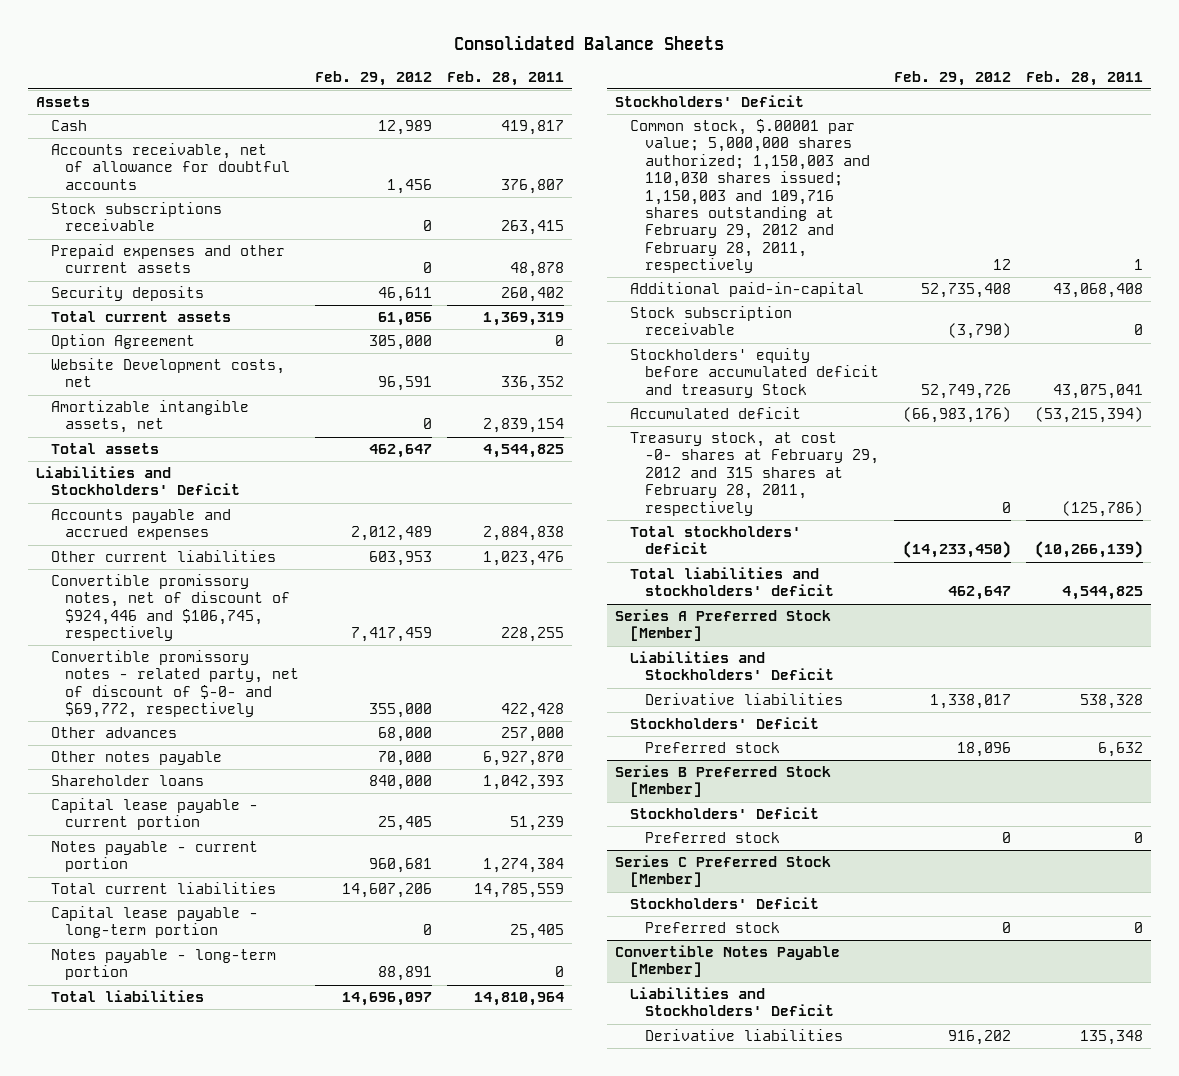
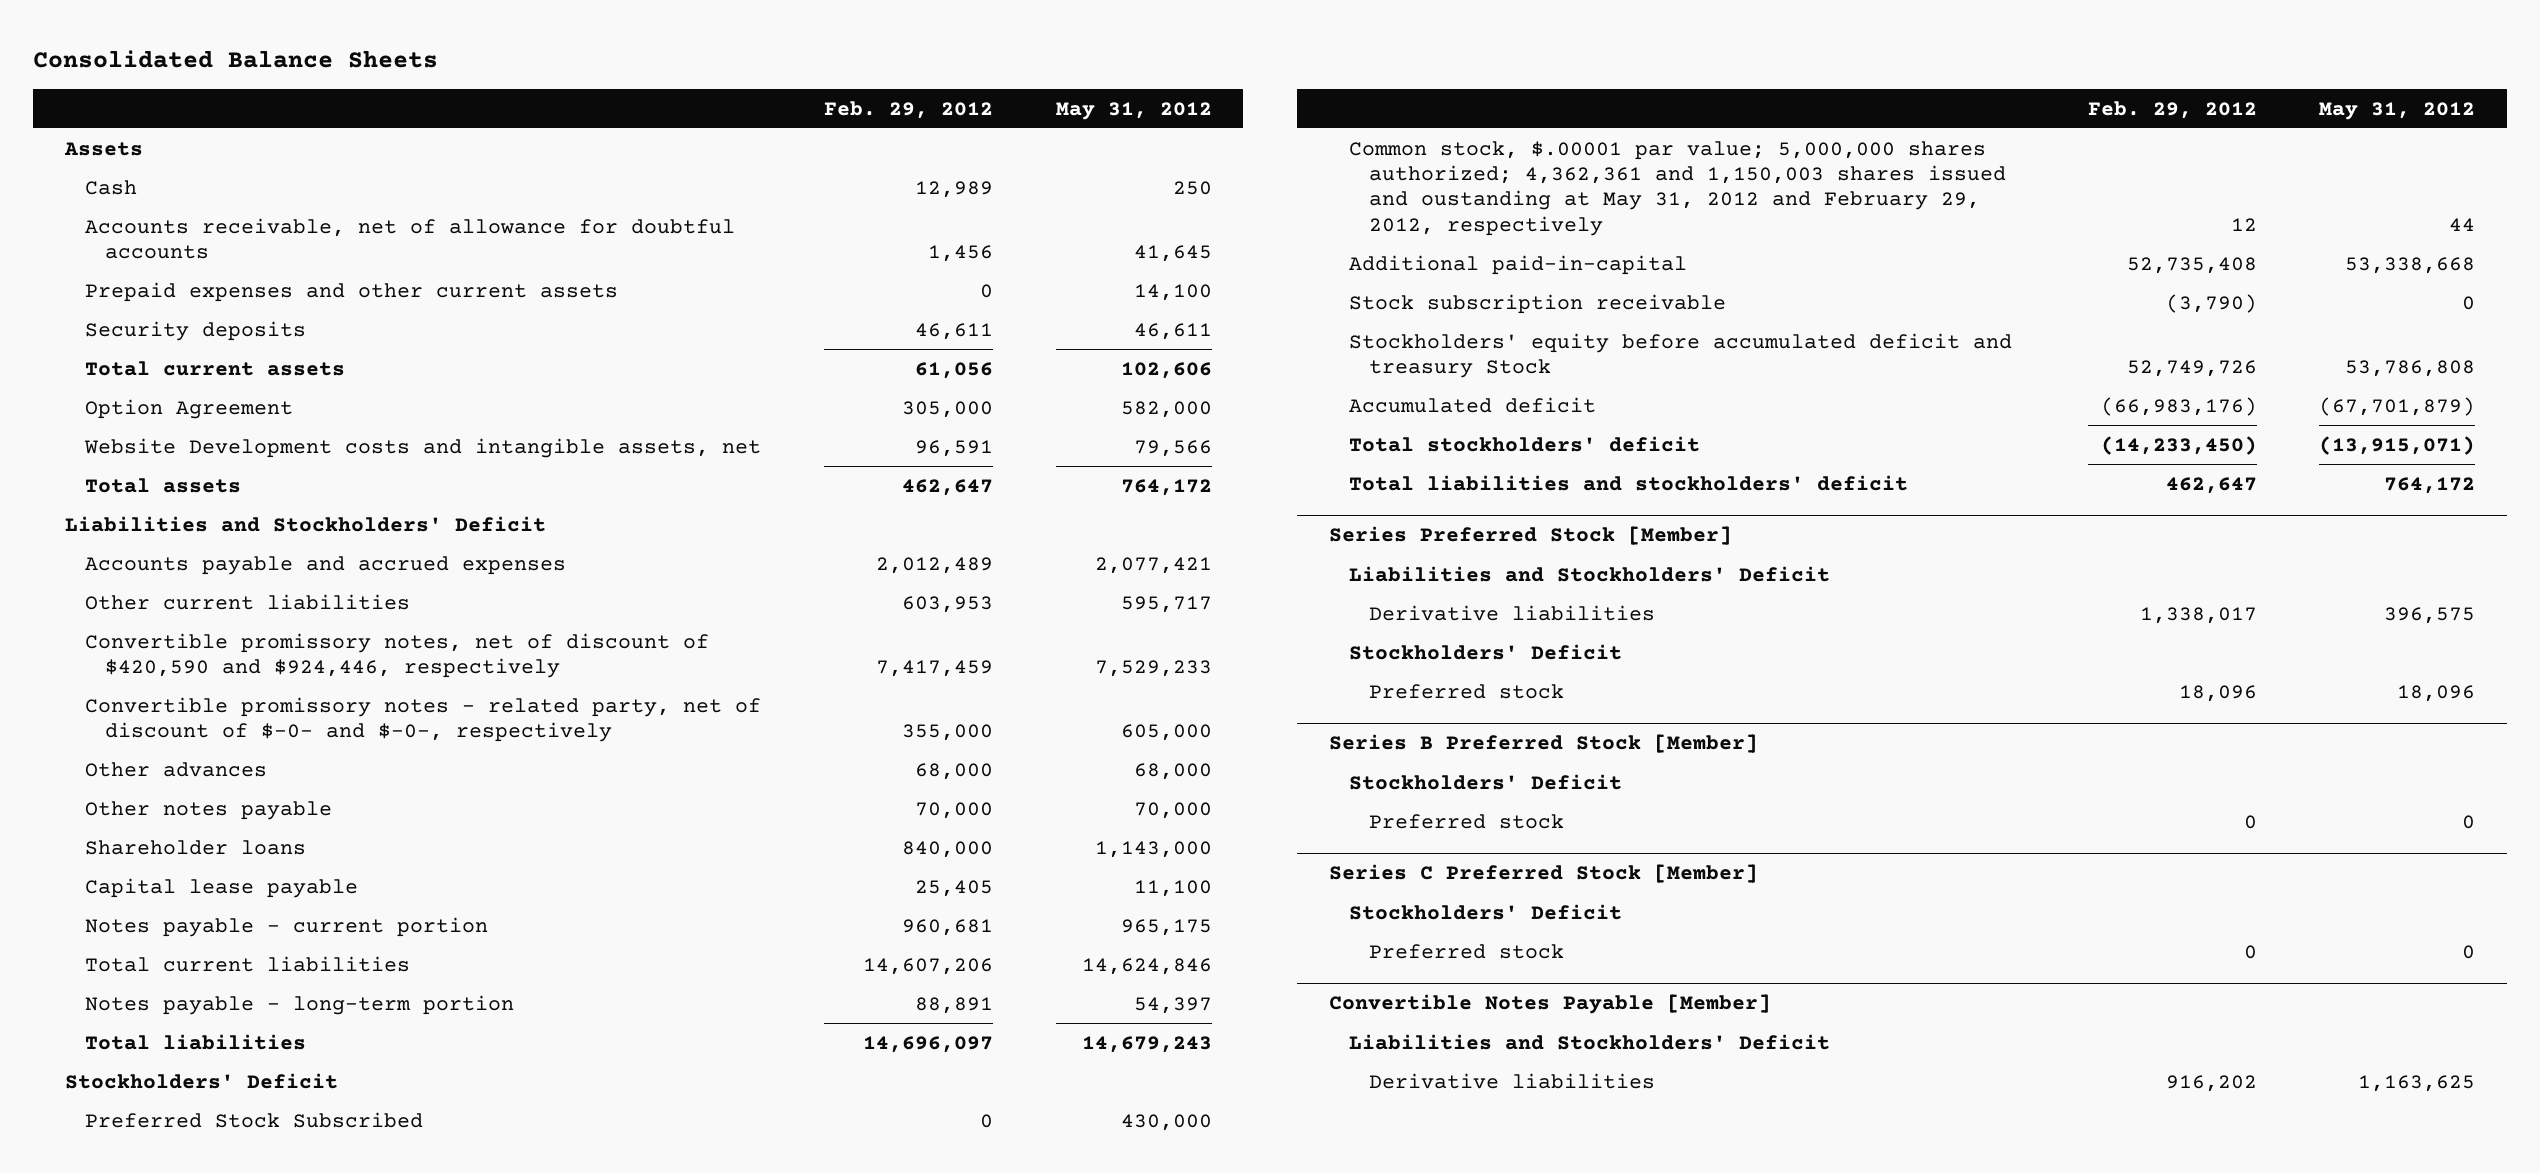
- | Feb. 29, 2012 | Feb. 28, 2011
+ | Feb. 29, 2012 | May 31, 2012
- Stock subscriptions receivable | 0 | 263,415
- Website Development costs, net | 96,591 | 336,352
- Amortizable intangible assets, net | 0 | 2,839,154
+ Website Development costs and intangible assets, net | 96,591 | 79,566
- Convertible promissory notes, net of discount of $924,446 and $106,745, respectively | 7,417,459 | 228,255
- Convertible promissory notes - related party, net of discount of $-0- and $69,772, respectively | 355,000 | 422,428
+ Convertible promissory notes, net of discount of $420,590 and $924,446, respectively | 7,417,459 | 7,529,233
+ Convertible promissory notes - related party, net of discount of $-0- and $-0-, respectively | 355,000 | 605,000
- Capital lease payable - current portion | 25,405 | 51,239
+ Capital lease payable | 25,405 | 11,100
- Capital lease payable - long-term portion | 0 | 25,405
- Common stock, $.00001 par value; 5,000,000 shares authorized; 1,150,003 and 110,030 shares issued; 1,150,003 and 109,716 shares outstanding at February 29, 2012 and February 28, 2011, respectively | 12 | 1
+ Preferred Stock Subscribed | 0 | 430,000
+ Common stock, $.00001 par value; 5,000,000 shares authorized; 4,362,361 and 1,150,003 shares issued and oustanding at May 31, 2012 and February 29, 2012, respectively | 12 | 44
- Treasury stock, at cost -0- shares at February 29, 2012 and 315 shares at February 28, 2011, respectively | 0 | (125,786)
- Series A Preferred Stock [Member]
+ Series Preferred Stock [Member]

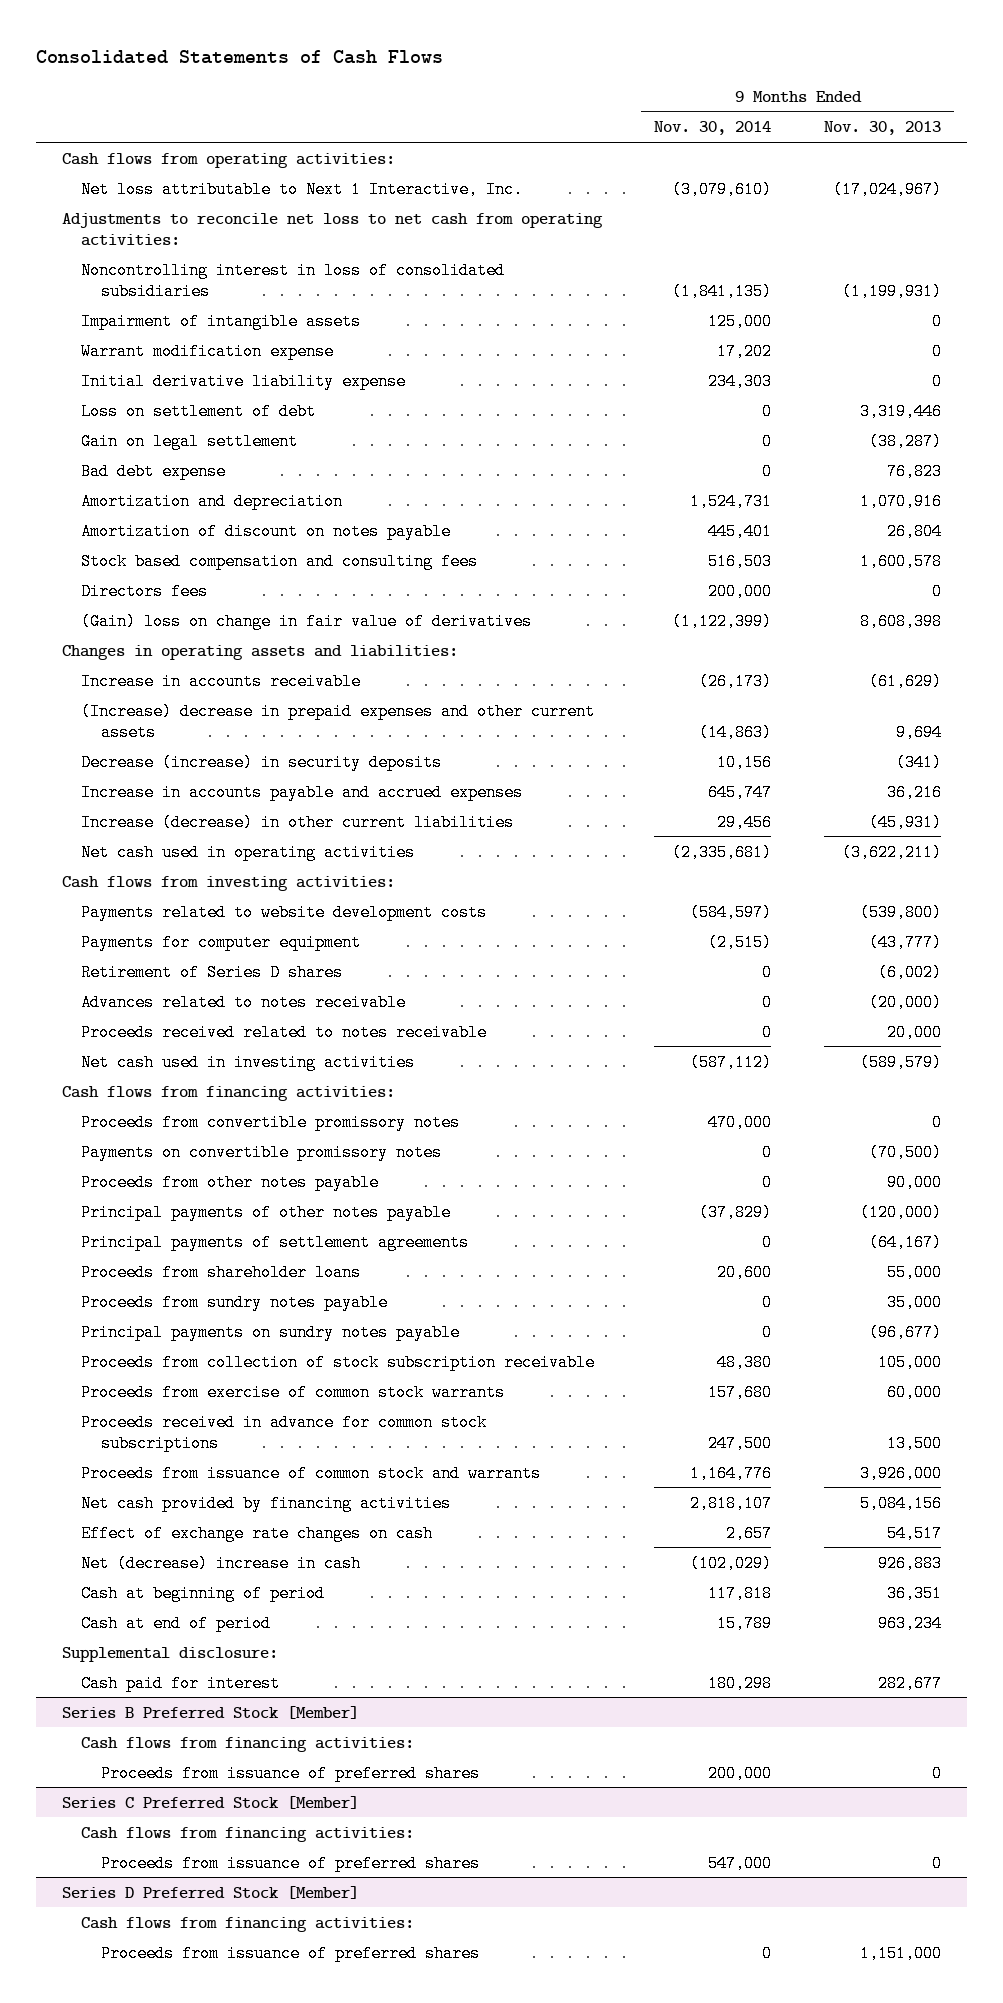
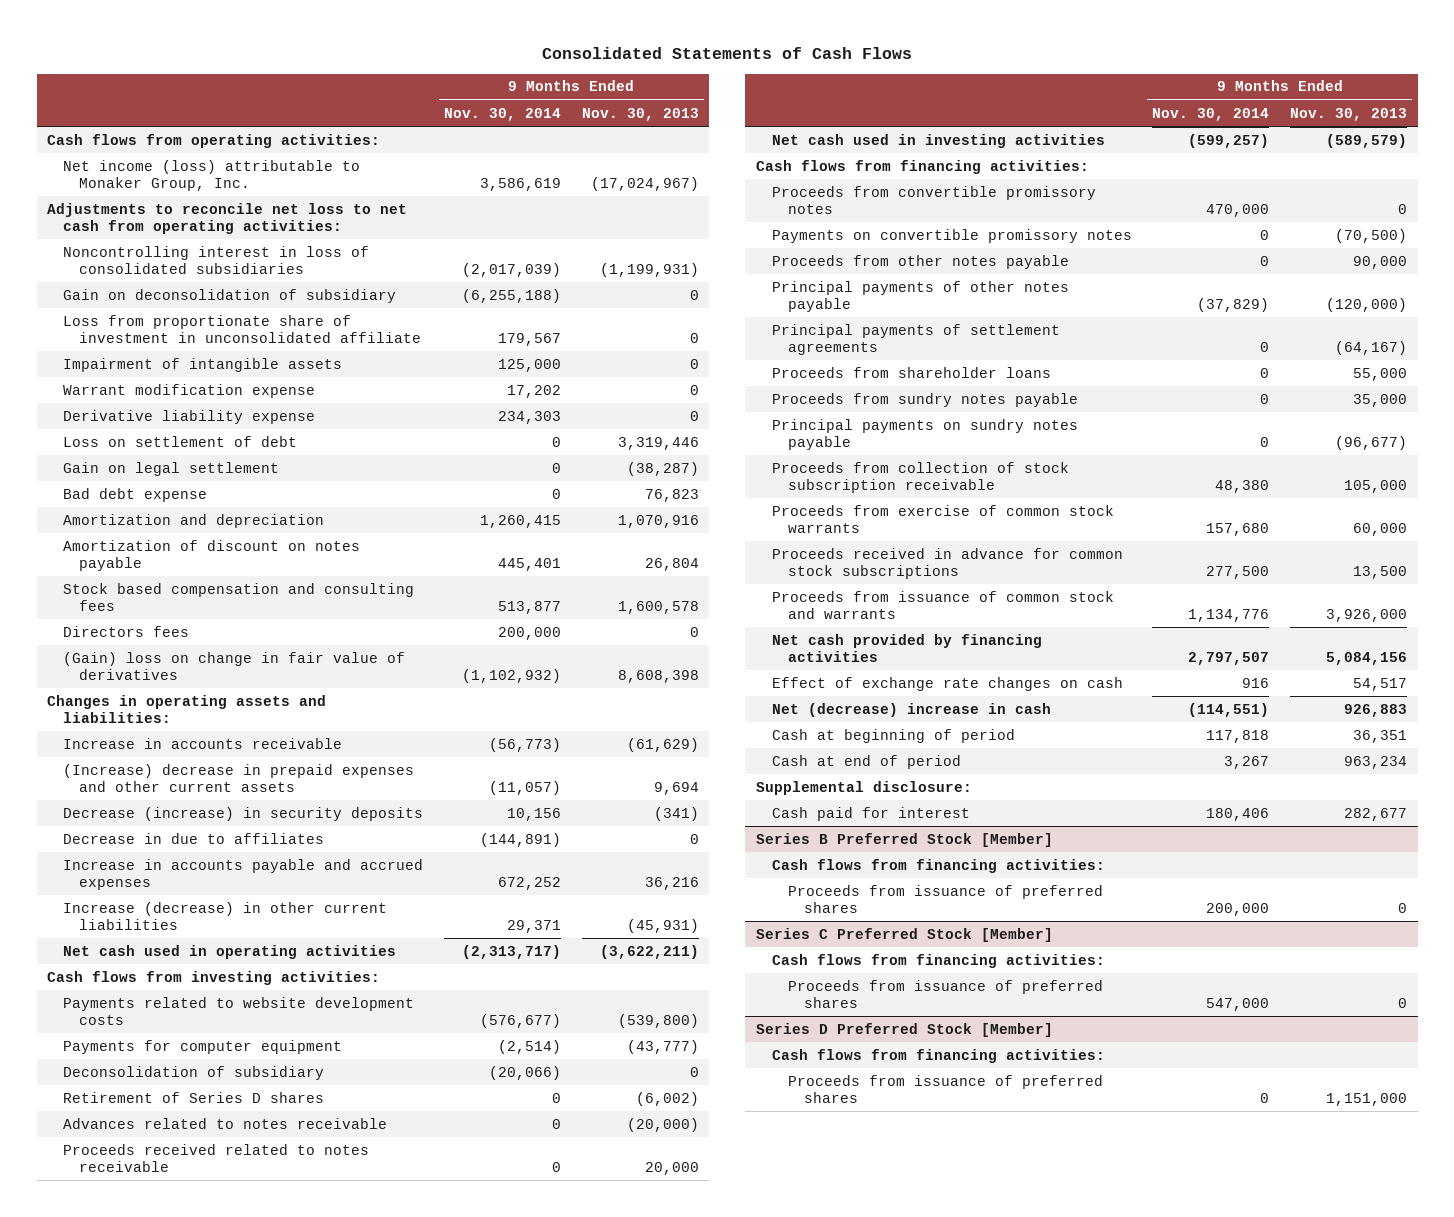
- Net loss attributable to Next 1 Interactive, Inc. | (3,079,610) | (17,024,967)
+ Net income (loss) attributable to Monaker Group, Inc. | 3,586,619 | (17,024,967)
- Noncontrolling interest in loss of consolidated subsidiaries | (1,841,135) | (1,199,931)
+ Noncontrolling interest in loss of consolidated subsidiaries | (2,017,039) | (1,199,931)
+ Gain on deconsolidation of subsidiary | (6,255,188) | 0
+ Loss from proportionate share of investment in unconsolidated affiliate | 179,567 | 0
- Initial derivative liability expense | 234,303 | 0
+ Derivative liability expense | 234,303 | 0
- Amortization and depreciation | 1,524,731 | 1,070,916
+ Amortization and depreciation | 1,260,415 | 1,070,916
- Stock based compensation and consulting fees | 516,503 | 1,600,578
+ Stock based compensation and consulting fees | 513,877 | 1,600,578
- (Gain) loss on change in fair value of derivatives | (1,122,399) | 8,608,398
+ (Gain) loss on change in fair value of derivatives | (1,102,932) | 8,608,398
- Increase in accounts receivable | (26,173) | (61,629)
- (Increase) decrease in prepaid expenses and other current assets | (14,863) | 9,694
+ Increase in accounts receivable | (56,773) | (61,629)
+ (Increase) decrease in prepaid expenses and other current assets | (11,057) | 9,694
- Increase in accounts payable and accrued expenses | 645,747 | 36,216
- Increase (decrease) in other current liabilities | 29,456 | (45,931)
- Net cash used in operating activities | (2,335,681) | (3,622,211)
+ Decrease in due to affiliates | (144,891) | 0
+ Increase in accounts payable and accrued expenses | 672,252 | 36,216
+ Increase (decrease) in other current liabilities | 29,371 | (45,931)
+ Net cash used in operating activities | (2,313,717) | (3,622,211)
- Payments related to website development costs | (584,597) | (539,800)
- Payments for computer equipment | (2,515) | (43,777)
+ Payments related to website development costs | (576,677) | (539,800)
+ Payments for computer equipment | (2,514) | (43,777)
+ Deconsolidation of subsidiary | (20,066) | 0
- Net cash used in investing activities | (587,112) | (589,579)
+ Net cash used in investing activities | (599,257) | (589,579)
- Proceeds from shareholder loans | 20,600 | 55,000
+ Proceeds from shareholder loans | 0 | 55,000
- Proceeds received in advance for common stock subscriptions | 247,500 | 13,500
- Proceeds from issuance of common stock and warrants | 1,164,776 | 3,926,000
- Net cash provided by financing activities | 2,818,107 | 5,084,156
- Effect of exchange rate changes on cash | 2,657 | 54,517
- Net (decrease) increase in cash | (102,029) | 926,883
+ Proceeds received in advance for common stock subscriptions | 277,500 | 13,500
+ Proceeds from issuance of common stock and warrants | 1,134,776 | 3,926,000
+ Net cash provided by financing activities | 2,797,507 | 5,084,156
+ Effect of exchange rate changes on cash | 916 | 54,517
+ Net (decrease) increase in cash | (114,551) | 926,883
- Cash at end of period | 15,789 | 963,234
+ Cash at end of period | 3,267 | 963,234
- Cash paid for interest | 180,298 | 282,677
+ Cash paid for interest | 180,406 | 282,677

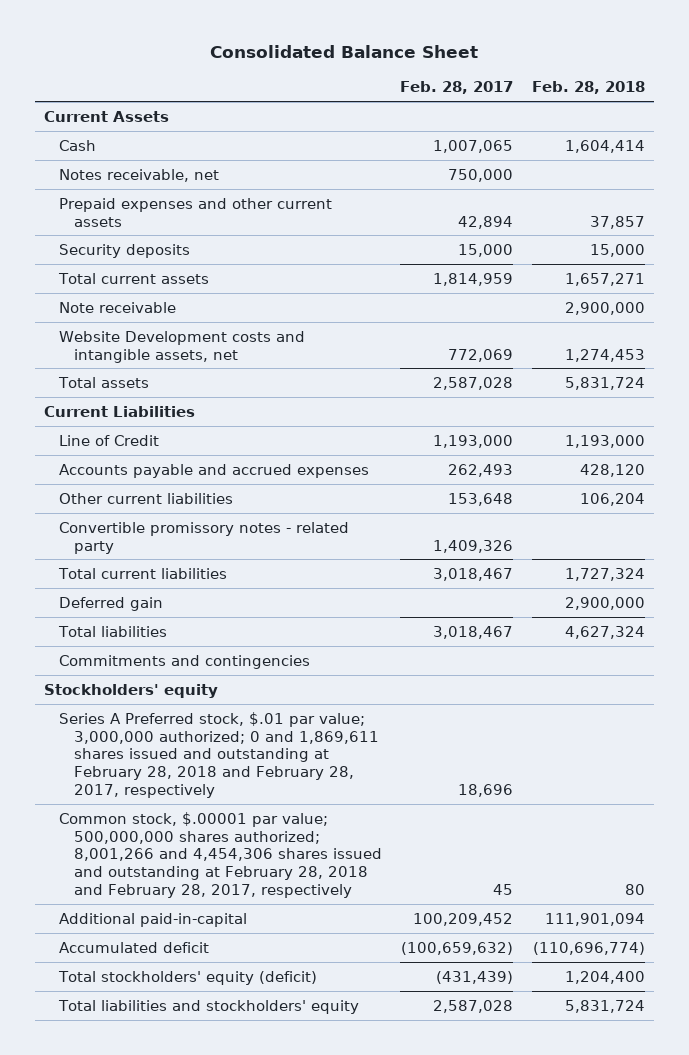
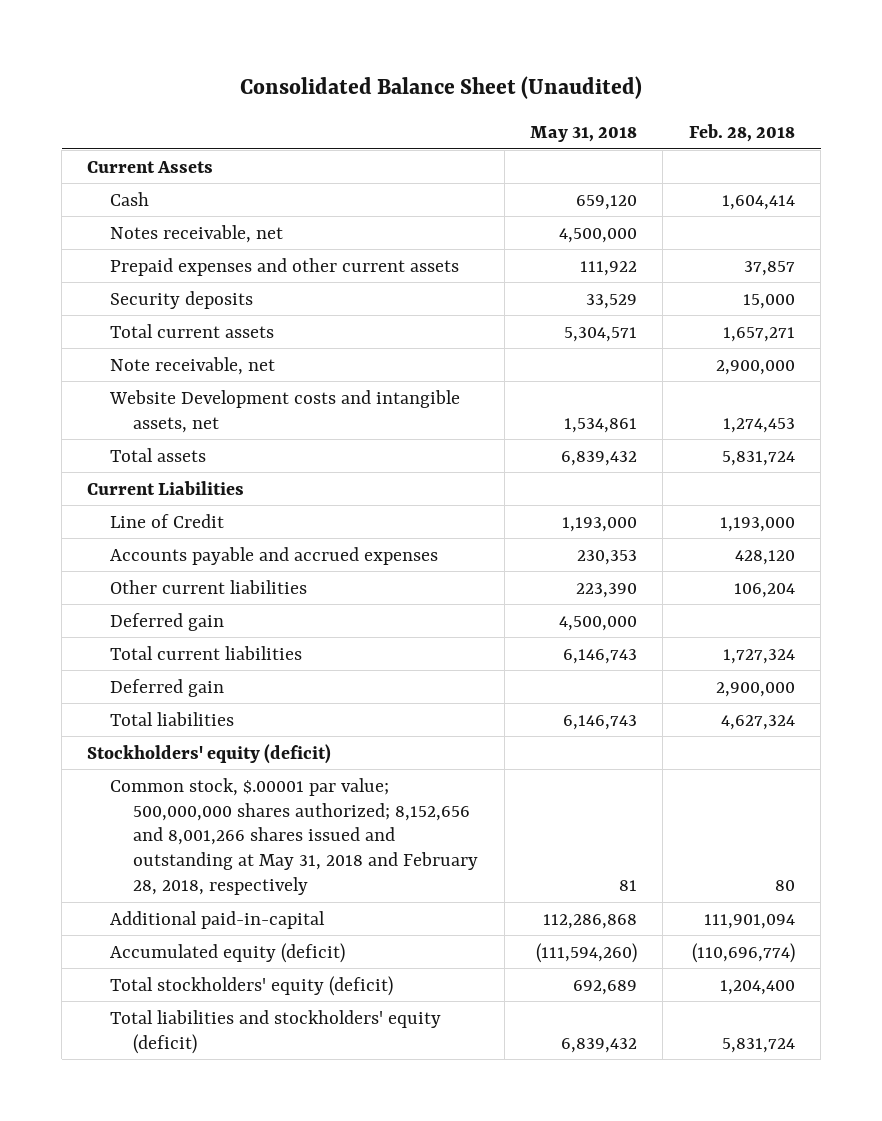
- Consolidated Balance Sheet
+ Consolidated Balance Sheet (Unaudited)
- | Feb. 28, 2017 | Feb. 28, 2018
+ | May 31, 2018 | Feb. 28, 2018
- Note receivable | | 2,900,000
+ Note receivable, net | | 2,900,000
- Convertible promissory notes - related party | 1,409,326 |
+ Deferred gain | 4,500,000 |
- Commitments and contingencies
- Stockholders' equity
- Series A Preferred stock, $.01 par value; 3,000,000 authorized; 0 and 1,869,611 shares issued and outstanding at February 28, 2018 and February 28, 2017, respectively | 18,696 |
- Common stock, $.00001 par value; 500,000,000 shares authorized; 8,001,266 and 4,454,306 shares issued and outstanding at February 28, 2018 and February 28, 2017, respectively | 45 | 80
+ Stockholders' equity (deficit)
+ Common stock, $.00001 par value; 500,000,000 shares authorized; 8,152,656 and 8,001,266 shares issued and outstanding at May 31, 2018 and February 28, 2018, respectively | 81 | 80
- Accumulated deficit | (100,659,632) | (110,696,774)
+ Accumulated equity (deficit) | (111,594,260) | (110,696,774)
- Total liabilities and stockholders' equity | 2,587,028 | 5,831,724
+ Total liabilities and stockholders' equity (deficit) | 6,839,432 | 5,831,724

